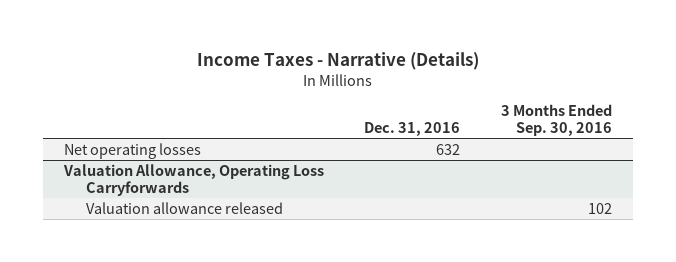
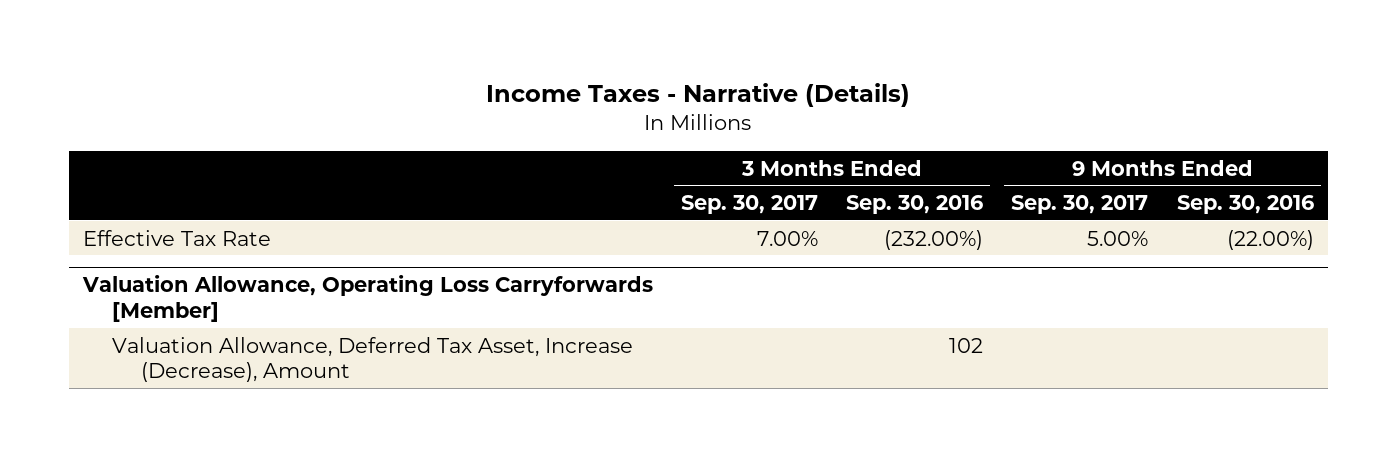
- | Dec. 31, 2016 | 3 Months Ended Sep. 30, 2016
+ | 3 Months Ended Sep. 30, 2017 | 3 Months Ended Sep. 30, 2016 | 9 Months Ended Sep. 30, 2017 | 9 Months Ended Sep. 30, 2016
- Net operating losses | 632 |
- Valuation Allowance, Operating Loss Carryforwards
- Valuation allowance released | | 102
+ Effective Tax Rate | 7.00% | (232.00%) | 5.00% | (22.00%)
+ Valuation Allowance, Operating Loss Carryforwards [Member]
+ Valuation Allowance, Deferred Tax Asset, Increase (Decrease), Amount | | 102 | |

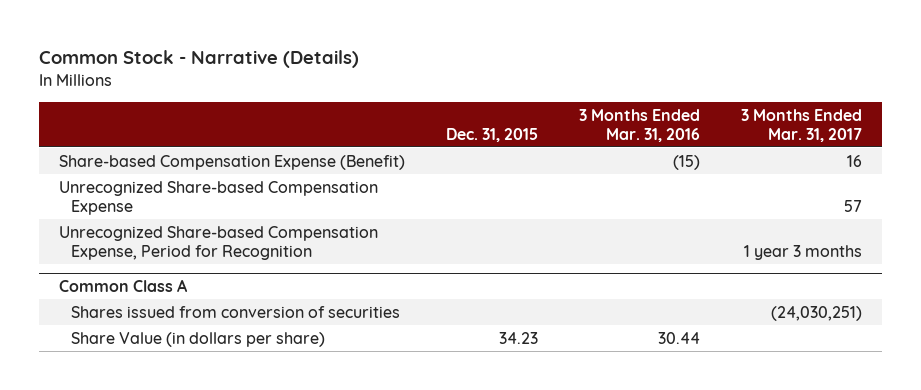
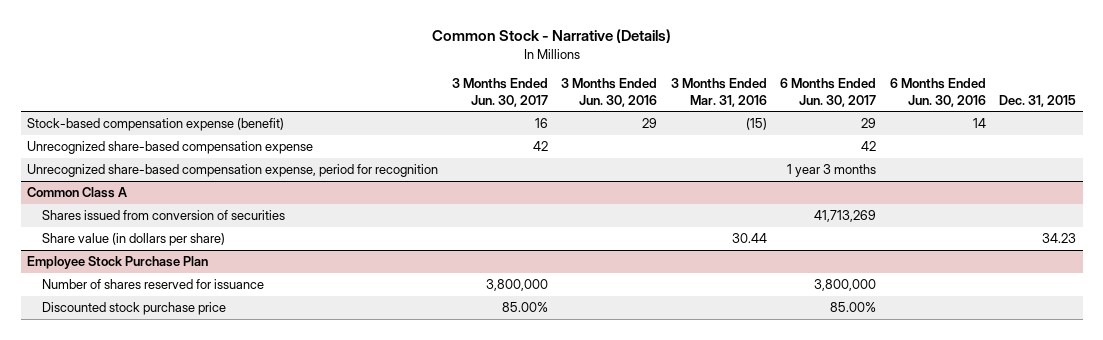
- | Dec. 31, 2015 | 3 Months Ended Mar. 31, 2016 | 3 Months Ended Mar. 31, 2017
+ | 3 Months Ended Jun. 30, 2017 | 3 Months Ended Jun. 30, 2016 | 3 Months Ended Mar. 31, 2016 | 6 Months Ended Jun. 30, 2017 | 6 Months Ended Jun. 30, 2016 | Dec. 31, 2015
- Share-based Compensation Expense (Benefit) | | (15) | 16
- Unrecognized Share-based Compensation Expense | | | 57
- Unrecognized Share-based Compensation Expense, Period for Recognition | | | 1 year 3 months
+ Stock-based compensation expense (benefit) | 16 | 29 | (15) | 29 | 14 |
+ Unrecognized share-based compensation expense | 42 | | | 42 | |
+ Unrecognized share-based compensation expense, period for recognition | | | | 1 year 3 months | |
@ Common Class A
- Share Value (in dollars per share) | 34.23 | 30.44 |
+ Share value (in dollars per share) | | | 30.44 | | | 34.23
+ Employee Stock Purchase Plan
+ Number of shares reserved for issuance | 3,800,000 | | | 3,800,000 | |
+ Discounted stock purchase price | 85.00% | | | 85.00% | |

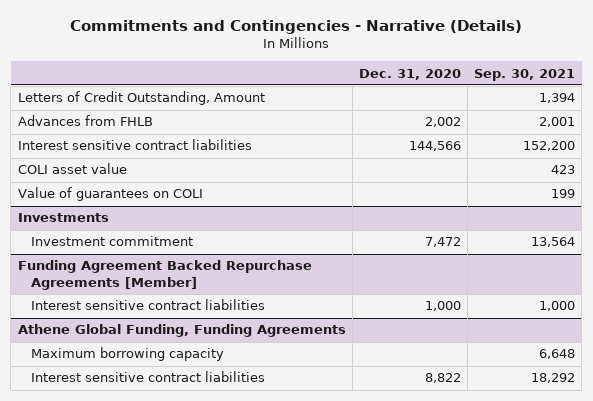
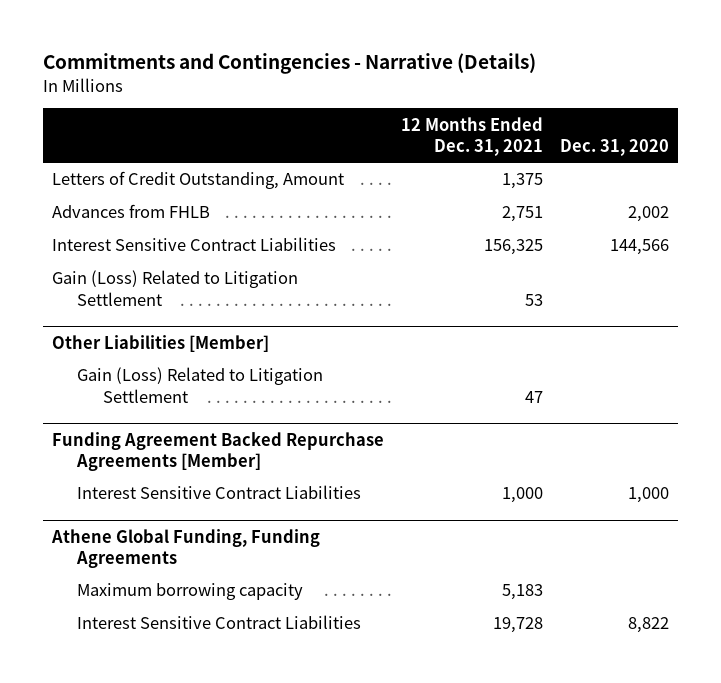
- | Dec. 31, 2020 | Sep. 30, 2021
+ | 12 Months Ended Dec. 31, 2021 | Dec. 31, 2020
- Interest sensitive contract liabilities | 144,566 | 152,200
- COLI asset value | | 423
- Value of guarantees on COLI | | 199
- Investments
- Investment commitment | 7,472 | 13,564
+ Interest Sensitive Contract Liabilities | 156,325 | 144,566
+ Gain (Loss) Related to Litigation Settlement | 53 |
+ Other Liabilities [Member]
+ Gain (Loss) Related to Litigation Settlement | 47 |
@ Funding Agreement Backed Repurchase Agreements [Member]
- Interest sensitive contract liabilities | 1,000 | 1,000
+ Interest Sensitive Contract Liabilities | 1,000 | 1,000
@ Athene Global Funding, Funding Agreements
- Interest sensitive contract liabilities | 8,822 | 18,292
+ Interest Sensitive Contract Liabilities | 19,728 | 8,822

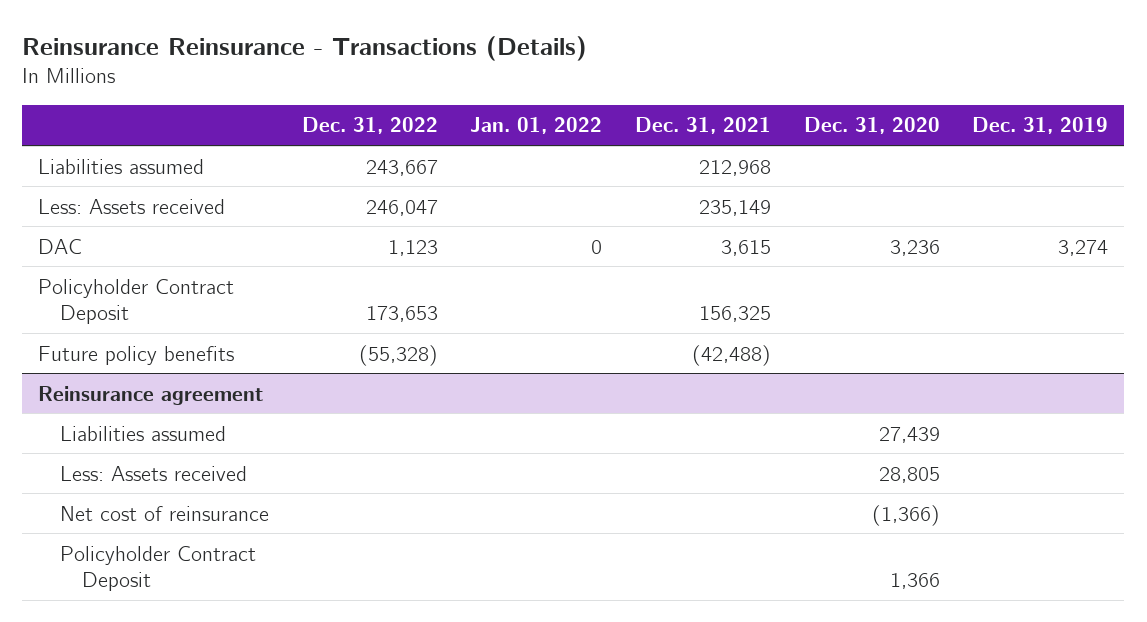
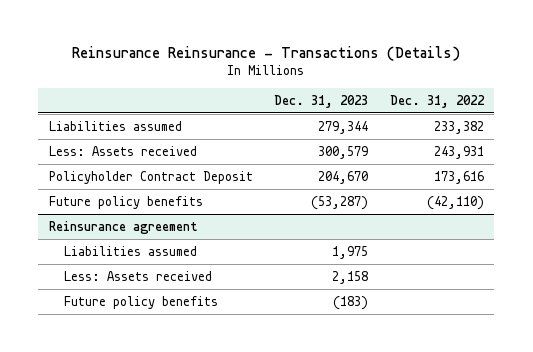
- | Dec. 31, 2022 | Jan. 01, 2022 | Dec. 31, 2021 | Dec. 31, 2020 | Dec. 31, 2019
+ | Dec. 31, 2023 | Dec. 31, 2022
- Liabilities assumed | 243,667 | | 212,968 | |
- Less: Assets received | 246,047 | | 235,149 | |
- DAC | 1,123 | 0 | 3,615 | 3,236 | 3,274
- Policyholder Contract Deposit | 173,653 | | 156,325 | |
- Future policy benefits | (55,328) | | (42,488) | |
+ Liabilities assumed | 279,344 | 233,382
+ Less: Assets received | 300,579 | 243,931
+ Policyholder Contract Deposit | 204,670 | 173,616
+ Future policy benefits | (53,287) | (42,110)
@ Reinsurance agreement
- Net cost of reinsurance | | | | (1,366) |
- Policyholder Contract Deposit | | | | 1,366 |
+ Future policy benefits | (183) |

